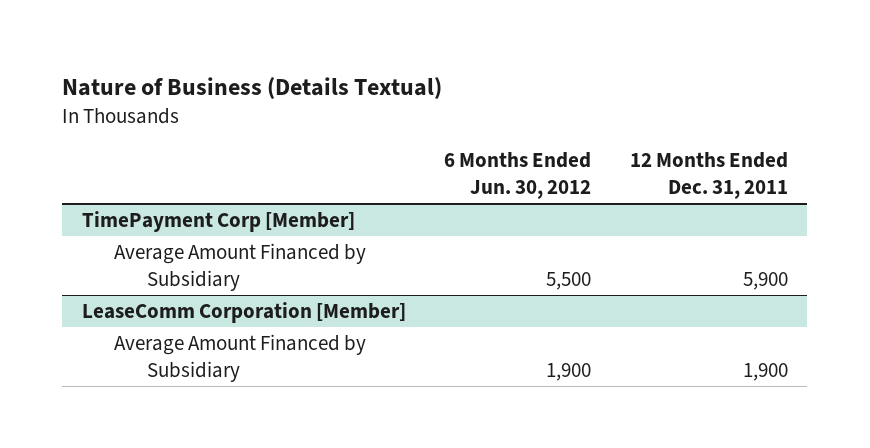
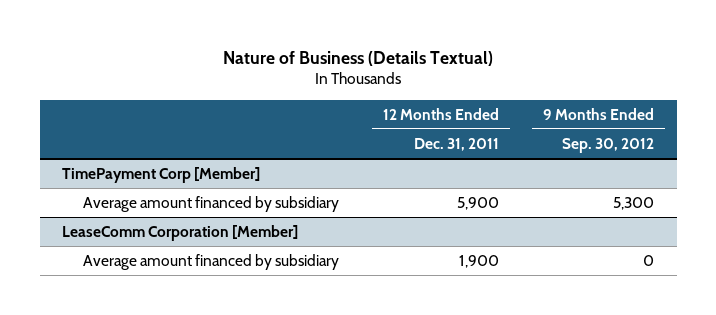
- | 6 Months Ended Jun. 30, 2012 | 12 Months Ended Dec. 31, 2011
+ | 12 Months Ended Dec. 31, 2011 | 9 Months Ended Sep. 30, 2012
@ TimePayment Corp [Member]
- Average Amount Financed by Subsidiary | 5,500 | 5,900
+ Average amount financed by subsidiary | 5,900 | 5,300
@ LeaseComm Corporation [Member]
- Average Amount Financed by Subsidiary | 1,900 | 1,900
+ Average amount financed by subsidiary | 1,900 | 0

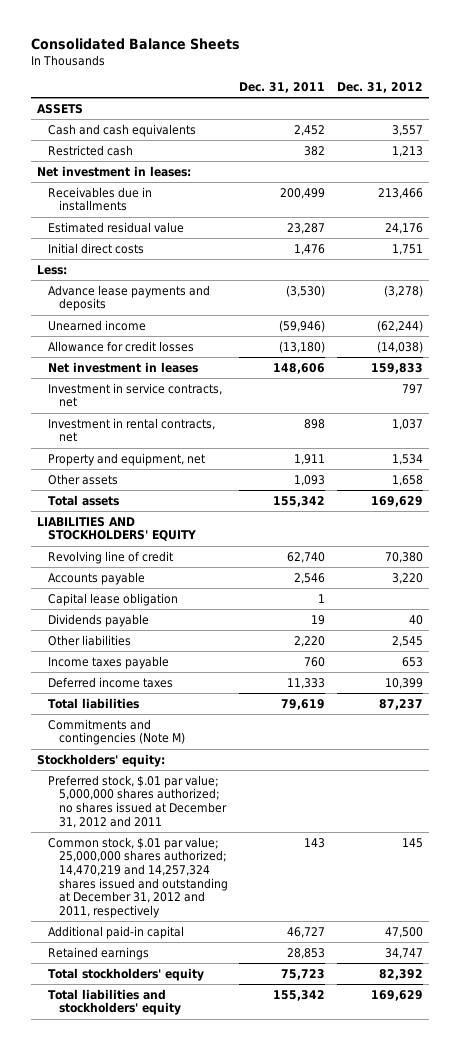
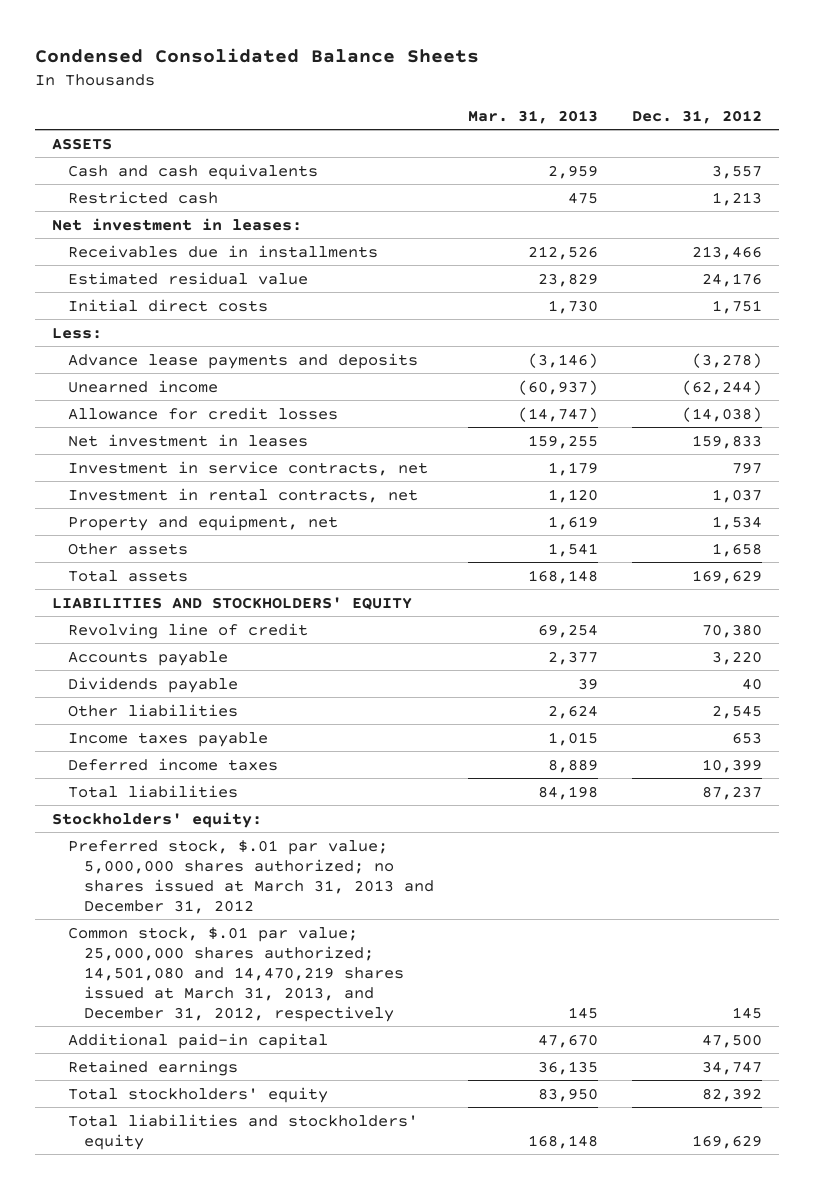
- Consolidated Balance Sheets
+ Condensed Consolidated Balance Sheets
- | Dec. 31, 2011 | Dec. 31, 2012
+ | Mar. 31, 2013 | Dec. 31, 2012
- Capital lease obligation | 1 |
- Commitments and contingencies (Note M)
- Preferred stock, $.01 par value; 5,000,000 shares authorized; no shares issued at December 31, 2012 and 2011
- Common stock, $.01 par value; 25,000,000 shares authorized; 14,470,219 and 14,257,324 shares issued and outstanding at December 31, 2012 and 2011, respectively | 143 | 145
+ Preferred stock, $.01 par value; 5,000,000 shares authorized; no shares issued at March 31, 2013 and December 31, 2012
+ Common stock, $.01 par value; 25,000,000 shares authorized; 14,501,080 and 14,470,219 shares issued at March 31, 2013, and December 31, 2012, respectively | 145 | 145

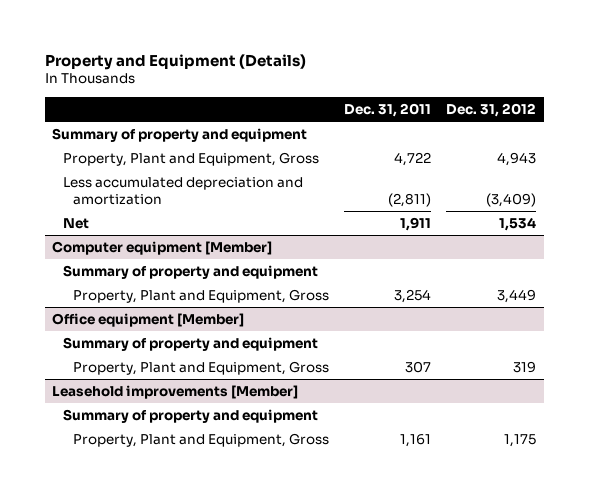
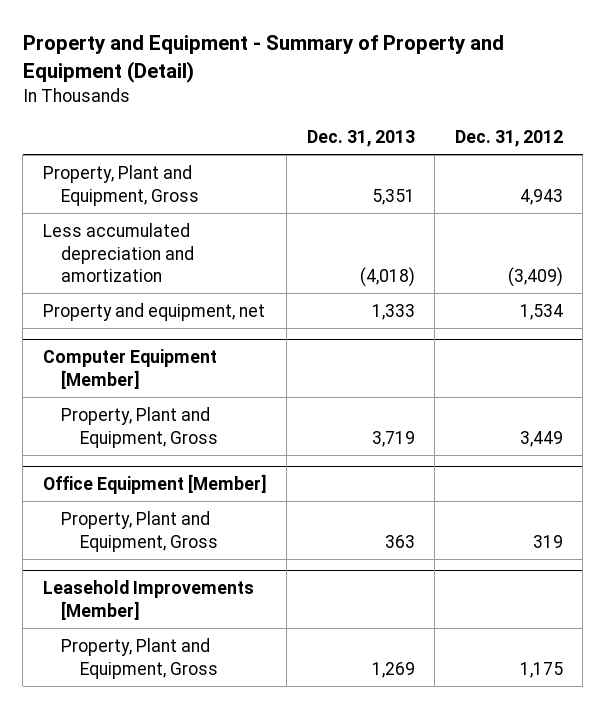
- Property and Equipment (Details)
+ Property and Equipment - Summary of Property and Equipment (Detail)
- | Dec. 31, 2011 | Dec. 31, 2012
+ | Dec. 31, 2013 | Dec. 31, 2012
- Summary of property and equipment
- Net | 1,911 | 1,534
- Computer equipment [Member]
- Summary of property and equipment
+ Property and equipment, net | 1,333 | 1,534
+ Computer Equipment [Member]
- Office equipment [Member]
- Summary of property and equipment
+ Office Equipment [Member]
- Leasehold improvements [Member]
- Summary of property and equipment
+ Leasehold Improvements [Member]

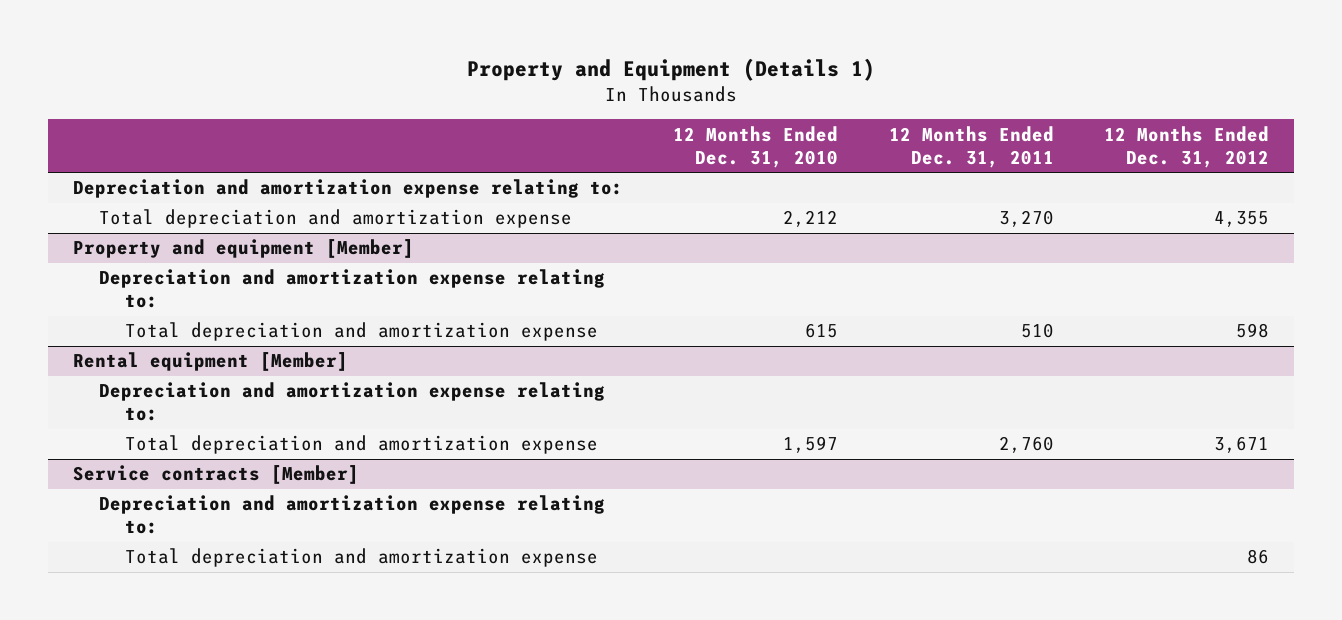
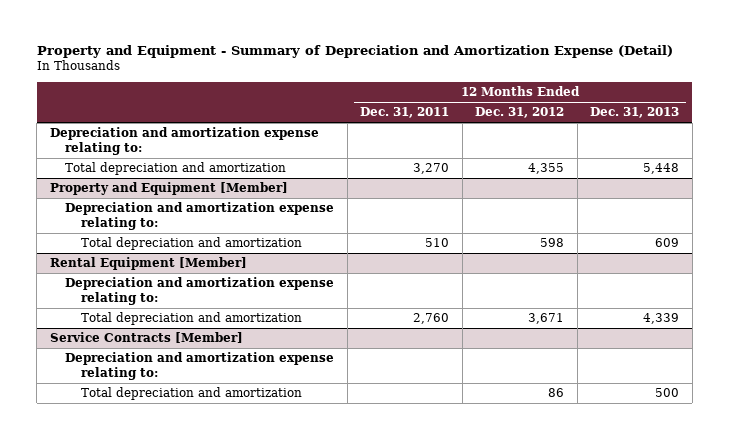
- Property and Equipment (Details 1)
+ Property and Equipment - Summary of Depreciation and Amortization Expense (Detail)
- | 12 Months Ended Dec. 31, 2010 | 12 Months Ended Dec. 31, 2011 | 12 Months Ended Dec. 31, 2012
+ | 12 Months Ended Dec. 31, 2011 | 12 Months Ended Dec. 31, 2012 | 12 Months Ended Dec. 31, 2013
- Total depreciation and amortization expense | 2,212 | 3,270 | 4,355
- Property and equipment [Member]
+ Total depreciation and amortization | 3,270 | 4,355 | 5,448
+ Property and Equipment [Member]
- Total depreciation and amortization expense | 615 | 510 | 598
- Rental equipment [Member]
+ Total depreciation and amortization | 510 | 598 | 609
+ Rental Equipment [Member]
- Total depreciation and amortization expense | 1,597 | 2,760 | 3,671
- Service contracts [Member]
+ Total depreciation and amortization | 2,760 | 3,671 | 4,339
+ Service Contracts [Member]
- Total depreciation and amortization expense | | | 86
+ Total depreciation and amortization | | 86 | 500

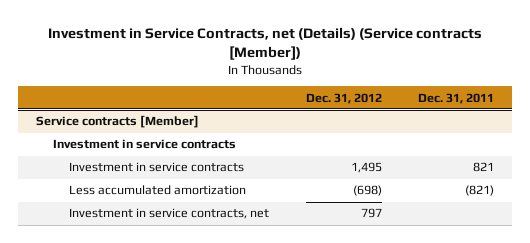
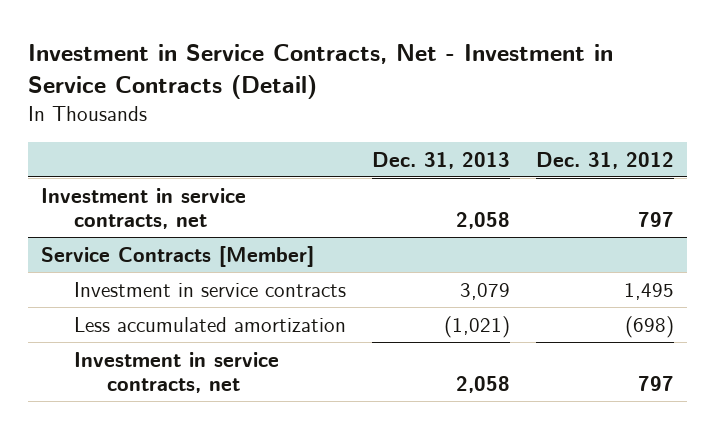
- Investment in Service Contracts, net (Details) (Service contracts [Member])
+ Investment in Service Contracts, Net - Investment in Service Contracts (Detail)
- | Dec. 31, 2012 | Dec. 31, 2011
+ | Dec. 31, 2013 | Dec. 31, 2012
- Service contracts [Member]
- Investment in service contracts
+ Investment in service contracts, net | 2,058 | 797
+ Service Contracts [Member]

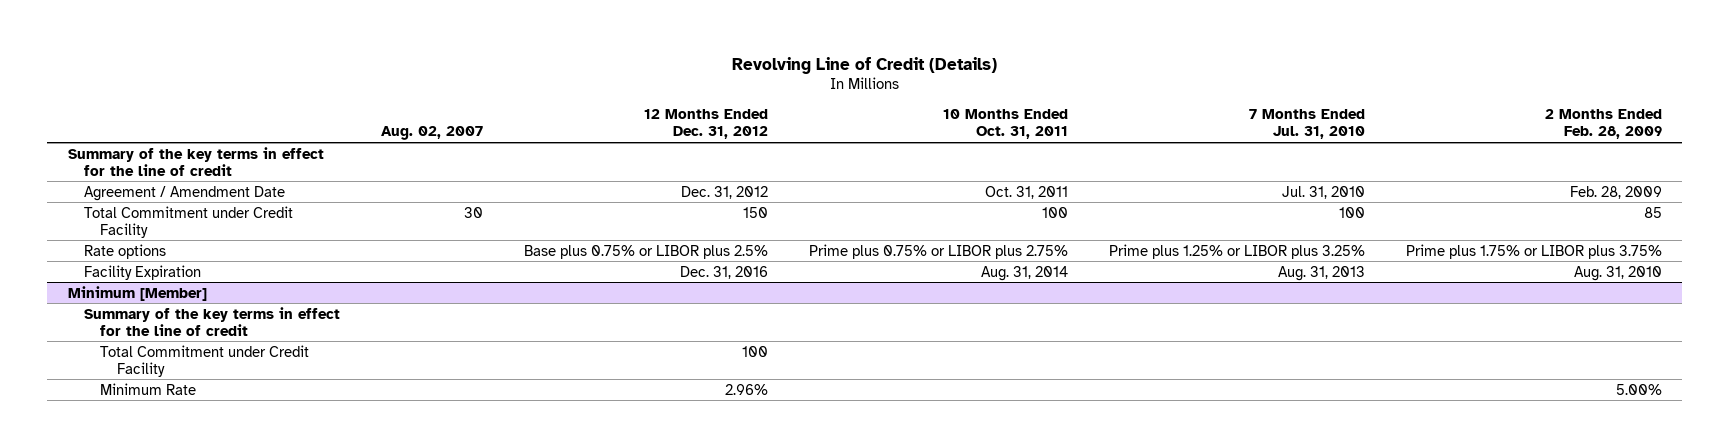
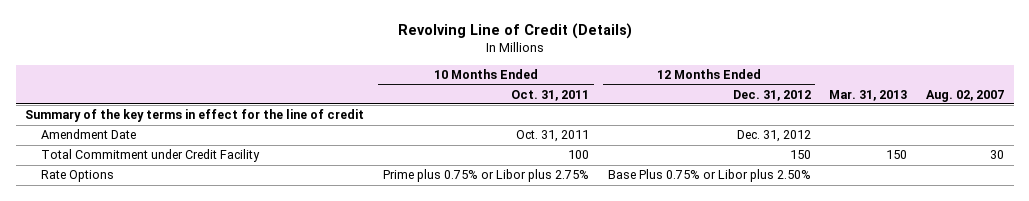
- | Aug. 02, 2007 | 12 Months Ended Dec. 31, 2012 | 10 Months Ended Oct. 31, 2011 | 7 Months Ended Jul. 31, 2010 | 2 Months Ended Feb. 28, 2009
+ | 10 Months Ended Oct. 31, 2011 | 12 Months Ended Dec. 31, 2012 | Mar. 31, 2013 | Aug. 02, 2007
- Agreement / Amendment Date | | Dec. 31, 2012 | Oct. 31, 2011 | Jul. 31, 2010 | Feb. 28, 2009
+ Amendment Date | Oct. 31, 2011 | Dec. 31, 2012 | |
- Rate options | | Base plus 0.75% or LIBOR plus 2.5% | Prime plus 0.75% or LIBOR plus 2.75% | Prime plus 1.25% or LIBOR plus 3.25% | Prime plus 1.75% or LIBOR plus 3.75%
- Facility Expiration | | Dec. 31, 2016 | Aug. 31, 2014 | Aug. 31, 2013 | Aug. 31, 2010
- Minimum [Member]
- Summary of the key terms in effect for the line of credit
- Total Commitment under Credit Facility | | 100 | | |
- Minimum Rate | | 2.96% | | | 5.00%
+ Rate Options | Prime plus 0.75% or Libor plus 2.75% | Base Plus 0.75% or Libor plus 2.50% | |

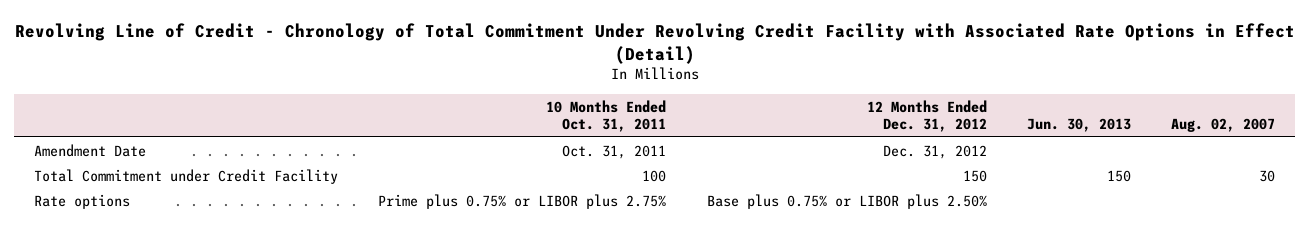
- Revolving Line of Credit (Details)
+ Revolving Line of Credit - Chronology of Total Commitment Under Revolving Credit Facility with Associated Rate Options in Effect (Detail)
- | 10 Months Ended Oct. 31, 2011 | 12 Months Ended Dec. 31, 2012 | Mar. 31, 2013 | Aug. 02, 2007
+ | 10 Months Ended Oct. 31, 2011 | 12 Months Ended Dec. 31, 2012 | Jun. 30, 2013 | Aug. 02, 2007
- Summary of the key terms in effect for the line of credit
- Rate Options | Prime plus 0.75% or Libor plus 2.75% | Base Plus 0.75% or Libor plus 2.50% | |
+ Rate options | Prime plus 0.75% or LIBOR plus 2.75% | Base plus 0.75% or LIBOR plus 2.50% | |

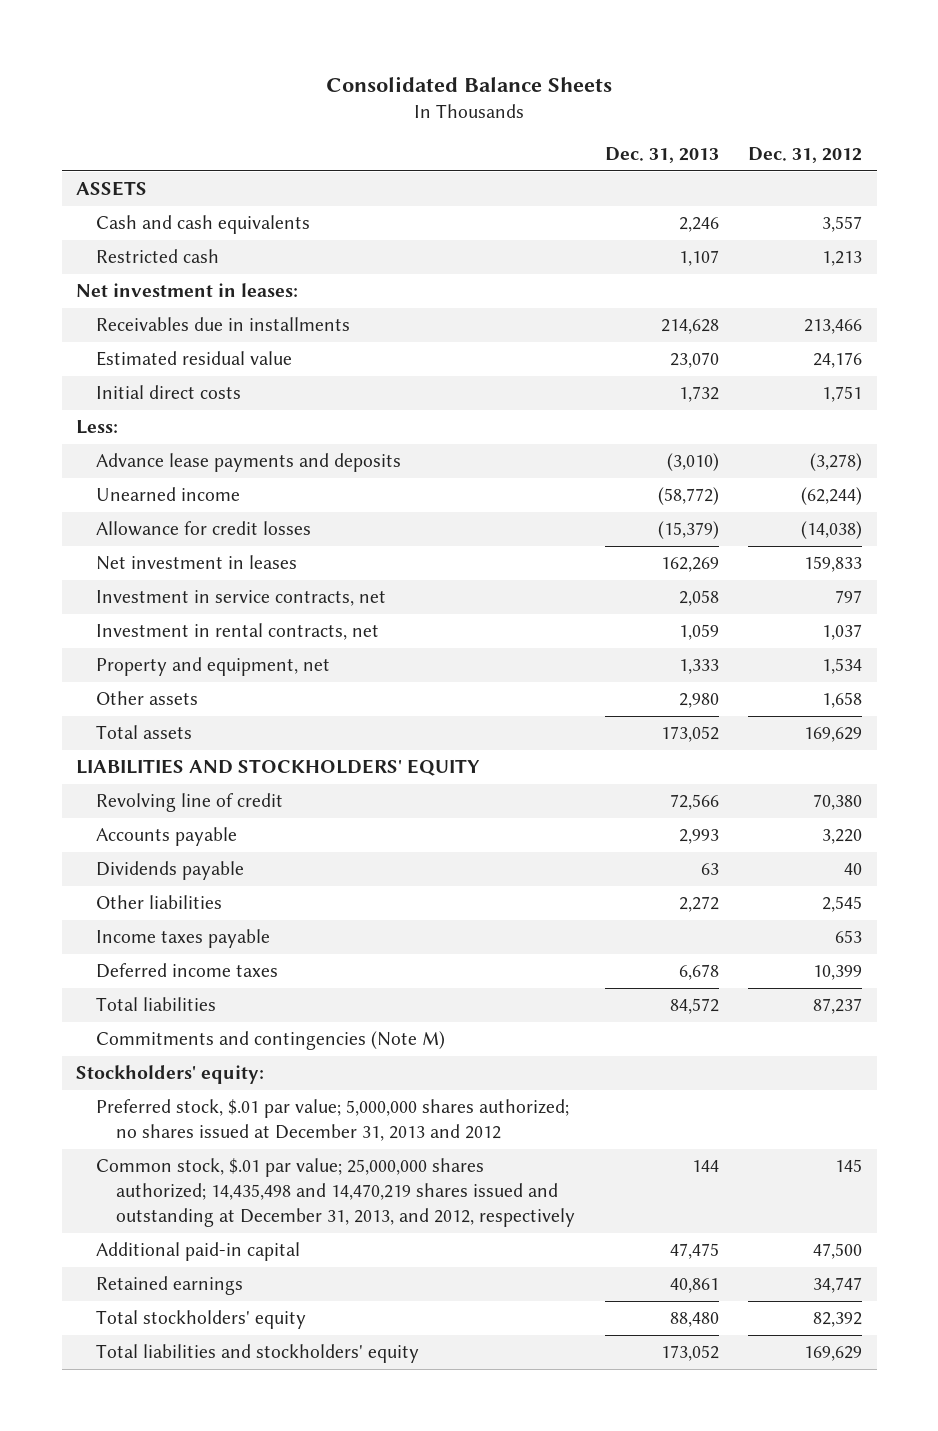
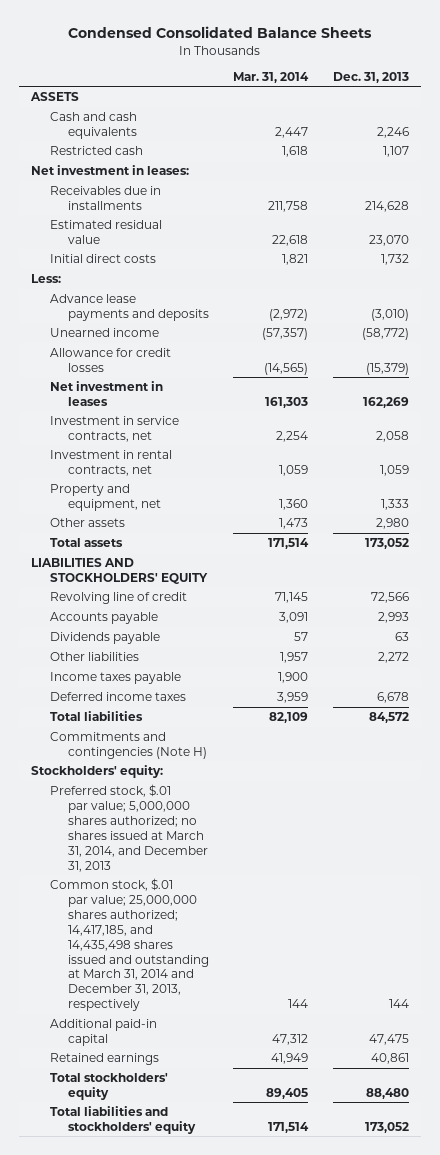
- Consolidated Balance Sheets
+ Condensed Consolidated Balance Sheets
- | Dec. 31, 2013 | Dec. 31, 2012
+ | Mar. 31, 2014 | Dec. 31, 2013
- Commitments and contingencies (Note M)
+ Commitments and contingencies (Note H)
- Preferred stock, $.01 par value; 5,000,000 shares authorized; no shares issued at December 31, 2013 and 2012
- Common stock, $.01 par value; 25,000,000 shares authorized; 14,435,498 and 14,470,219 shares issued and outstanding at December 31, 2013, and 2012, respectively | 144 | 145
+ Preferred stock, $.01 par value; 5,000,000 shares authorized; no shares issued at March 31, 2014, and December 31, 2013
+ Common stock, $.01 par value; 25,000,000 shares authorized; 14,417,185, and 14,435,498 shares issued and outstanding at March 31, 2014 and December 31, 2013, respectively | 144 | 144

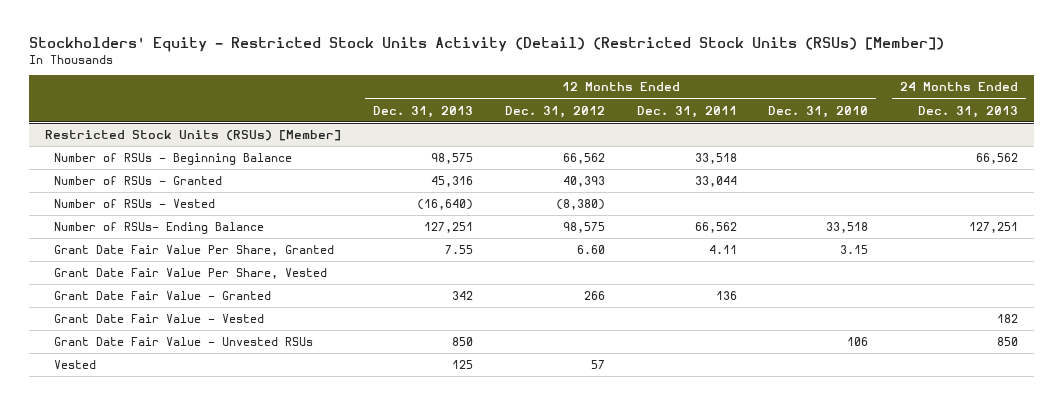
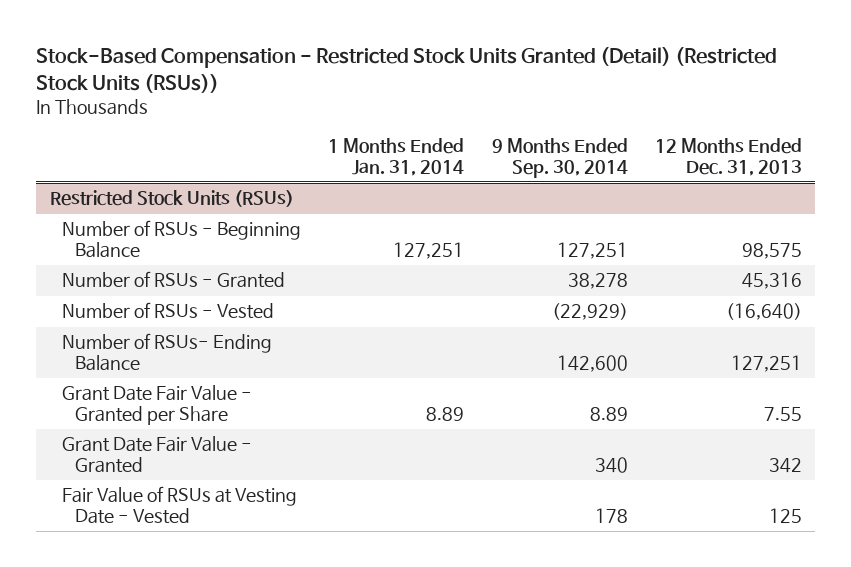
- Stockholders' Equity - Restricted Stock Units Activity (Detail) (Restricted Stock Units (RSUs) [Member])
+ Stock-Based Compensation - Restricted Stock Units Granted (Detail) (Restricted Stock Units (RSUs))
- | 12 Months Ended Dec. 31, 2013 | 12 Months Ended Dec. 31, 2012 | 12 Months Ended Dec. 31, 2011 | 12 Months Ended Dec. 31, 2010 | 24 Months Ended Dec. 31, 2013
+ | 1 Months Ended Jan. 31, 2014 | 9 Months Ended Sep. 30, 2014 | 12 Months Ended Dec. 31, 2013
- Restricted Stock Units (RSUs) [Member]
+ Restricted Stock Units (RSUs)
- Grant Date Fair Value Per Share, Granted | 7.55 | 6.60 | 4.11 | 3.15 |
- Grant Date Fair Value Per Share, Vested
+ Grant Date Fair Value - Granted per Share | 8.89 | 8.89 | 7.55
- Grant Date Fair Value - Vested | | | | | 182
- Grant Date Fair Value - Unvested RSUs | 850 | | | 106 | 850
- Vested | 125 | 57 | | |
+ Fair Value of RSUs at Vesting Date - Vested | | 178 | 125

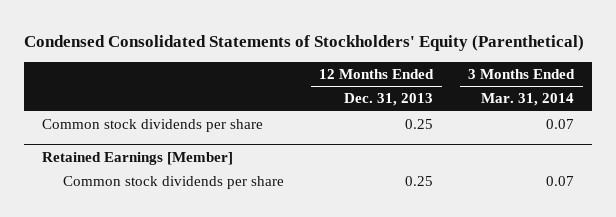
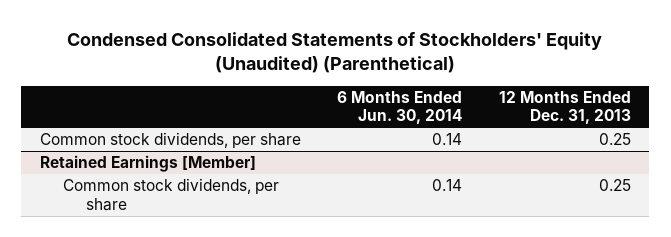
- Condensed Consolidated Statements of Stockholders' Equity (Parenthetical)
+ Condensed Consolidated Statements of Stockholders' Equity (Unaudited) (Parenthetical)
- | 12 Months Ended Dec. 31, 2013 | 3 Months Ended Mar. 31, 2014
+ | 6 Months Ended Jun. 30, 2014 | 12 Months Ended Dec. 31, 2013
- Common stock dividends per share | 0.25 | 0.07
+ Common stock dividends, per share | 0.14 | 0.25
@ Retained Earnings [Member]
- Common stock dividends per share | 0.25 | 0.07
+ Common stock dividends, per share | 0.14 | 0.25

